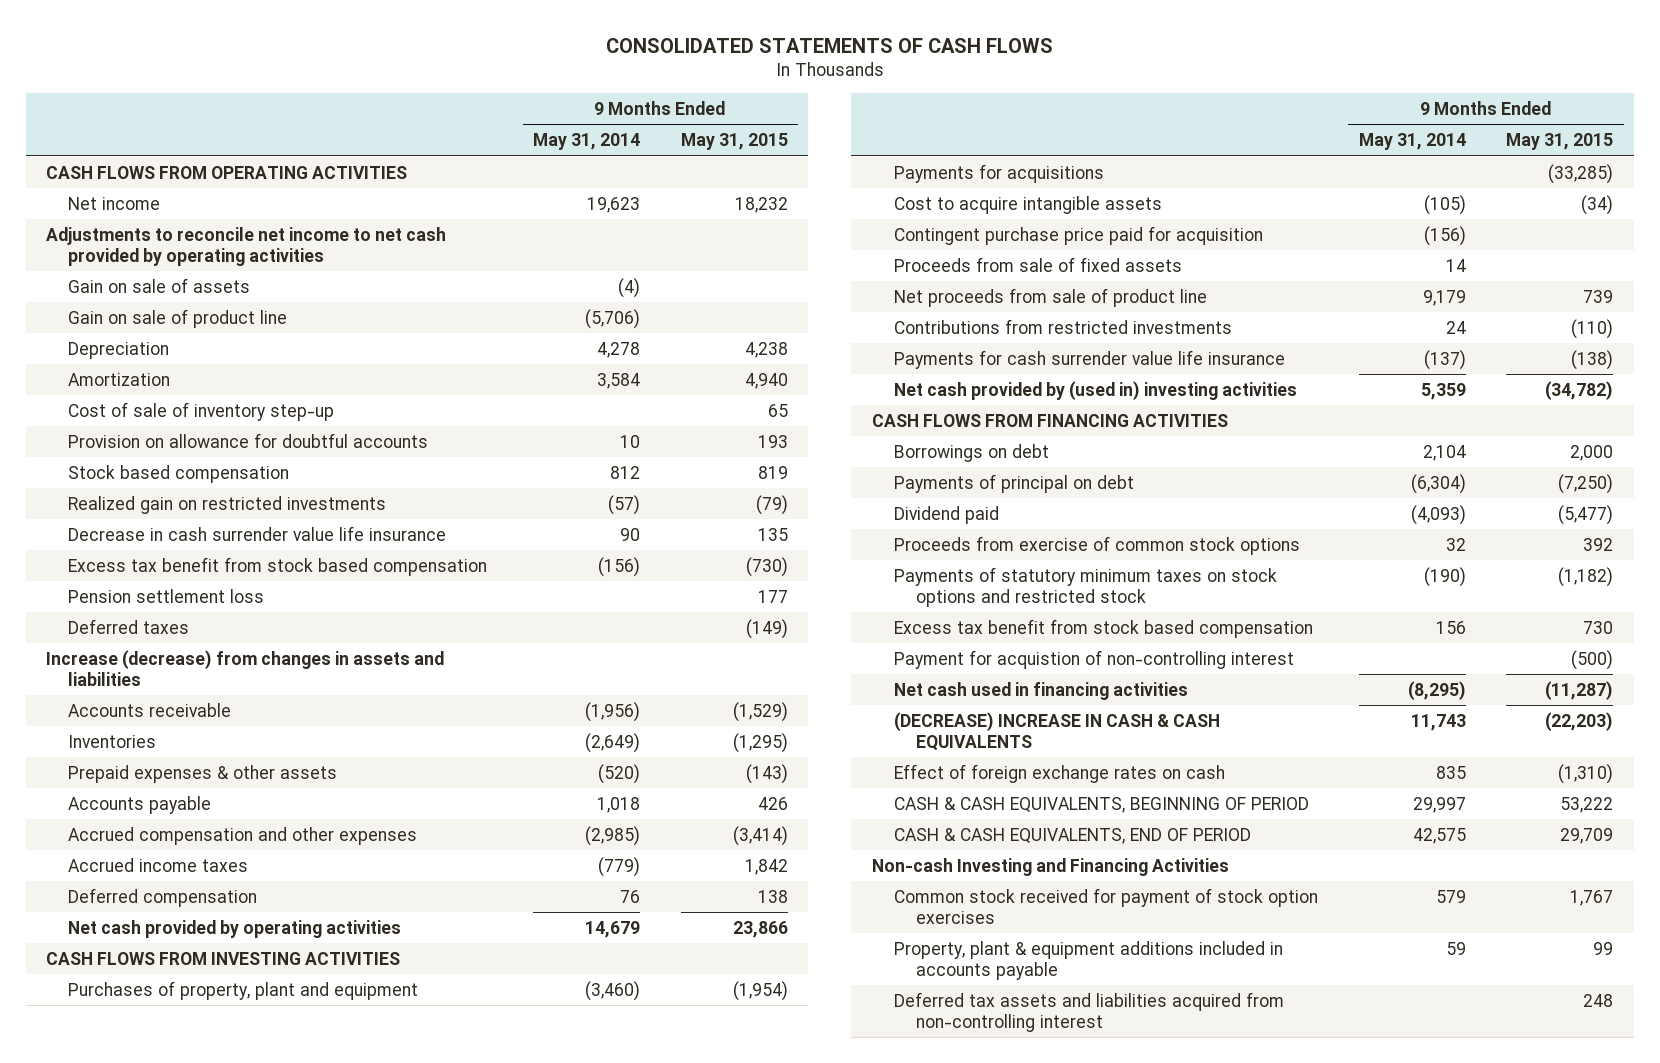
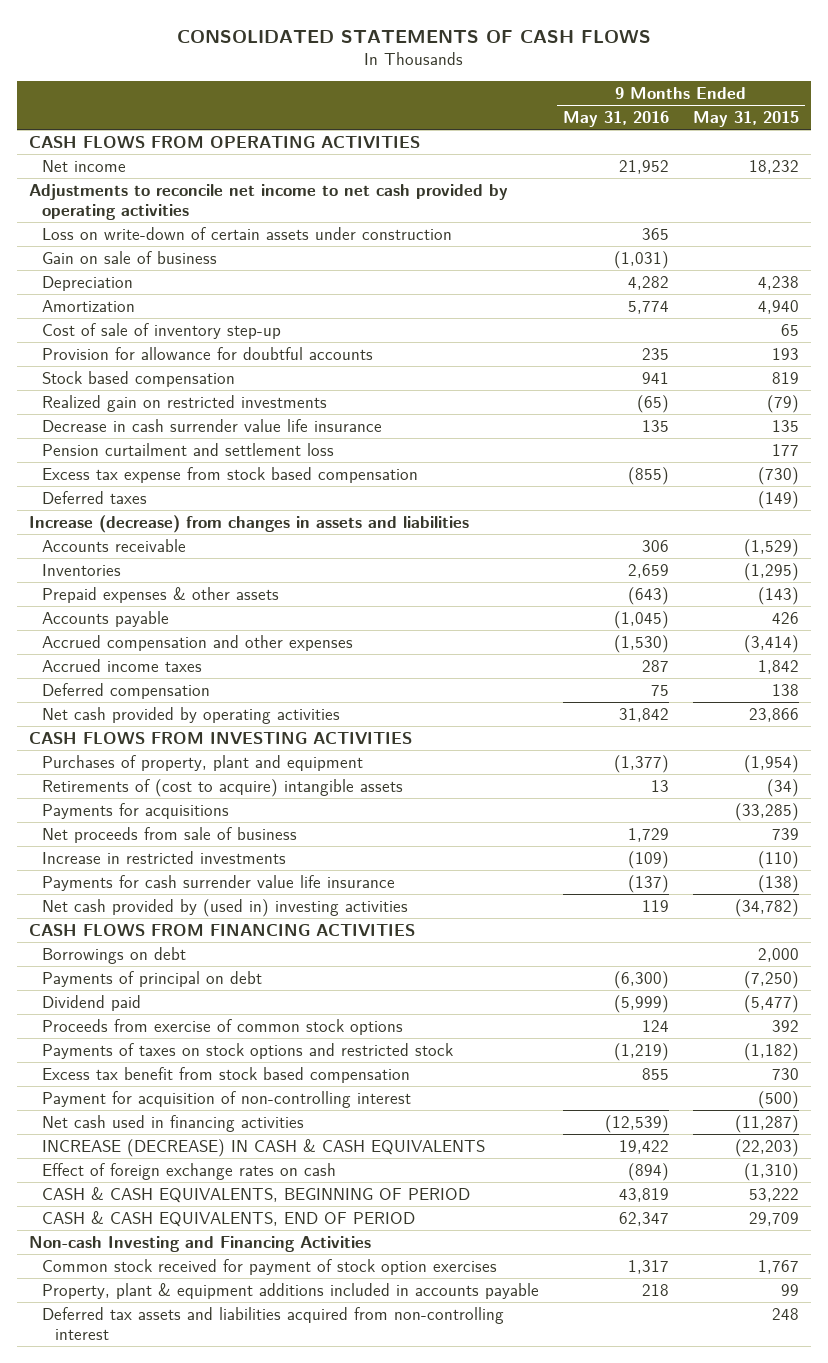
- | 9 Months Ended May 31, 2014 | 9 Months Ended May 31, 2015
+ | 9 Months Ended May 31, 2016 | 9 Months Ended May 31, 2015
- Gain on sale of assets | (4) |
- Gain on sale of product line | (5,706) |
+ Loss on write-down of certain assets under construction | 365 |
+ Gain on sale of business | (1,031) |
- Provision on allowance for doubtful accounts | 10 | 193
+ Provision for allowance for doubtful accounts | 235 | 193
- Excess tax benefit from stock based compensation | (156) | (730)
- Pension settlement loss | | 177
+ Pension curtailment and settlement loss | | 177
+ Excess tax expense from stock based compensation | (855) | (730)
+ Retirements of (cost to acquire) intangible assets | 13 | (34)
- Cost to acquire intangible assets | (105) | (34)
- Contingent purchase price paid for acquisition | (156) |
- Proceeds from sale of fixed assets | 14 |
- Net proceeds from sale of product line | 9,179 | 739
- Contributions from restricted investments | 24 | (110)
+ Net proceeds from sale of business | 1,729 | 739
+ Increase in restricted investments | (109) | (110)
- Payments of statutory minimum taxes on stock options and restricted stock | (190) | (1,182)
+ Payments of taxes on stock options and restricted stock | (1,219) | (1,182)
- Payment for acquistion of non-controlling interest | | (500)
+ Payment for acquisition of non-controlling interest | | (500)
- (DECREASE) INCREASE IN CASH & CASH EQUIVALENTS | 11,743 | (22,203)
+ INCREASE (DECREASE) IN CASH & CASH EQUIVALENTS | 19,422 | (22,203)

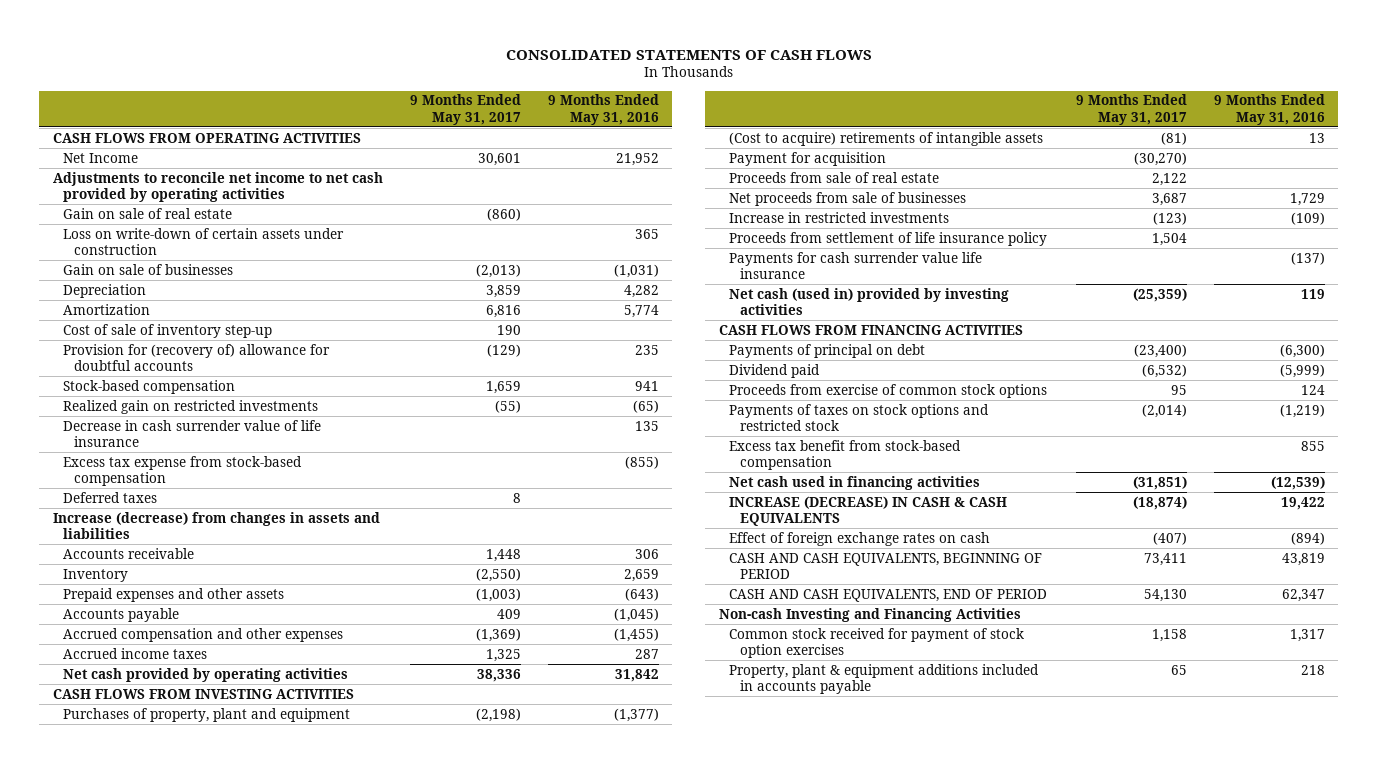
- | 9 Months Ended May 31, 2016 | 9 Months Ended May 31, 2015
+ | 9 Months Ended May 31, 2017 | 9 Months Ended May 31, 2016
- Net income | 21,952 | 18,232
+ Net Income | 30,601 | 21,952
+ Gain on sale of real estate | (860) |
- Gain on sale of business | (1,031) |
+ Gain on sale of businesses | (2,013) | (1,031)
- Provision for allowance for doubtful accounts | 235 | 193
- Stock based compensation | 941 | 819
+ Provision for (recovery of) allowance for doubtful accounts | (129) | 235
+ Stock-based compensation | 1,659 | 941
- Decrease in cash surrender value life insurance | 135 | 135
- Pension curtailment and settlement loss | | 177
- Excess tax expense from stock based compensation | (855) | (730)
+ Decrease in cash surrender value of life insurance | | 135
+ Excess tax expense from stock-based compensation | | (855)
- Inventories | 2,659 | (1,295)
- Prepaid expenses & other assets | (643) | (143)
+ Inventory | (2,550) | 2,659
+ Prepaid expenses and other assets | (1,003) | (643)
- Accrued compensation and other expenses | (1,530) | (3,414)
+ Accrued compensation and other expenses | (1,369) | (1,455)
- Deferred compensation | 75 | 138
- Retirements of (cost to acquire) intangible assets | 13 | (34)
- Payments for acquisitions | | (33,285)
- Net proceeds from sale of business | 1,729 | 739
+ (Cost to acquire) retirements of intangible assets | (81) | 13
+ Payment for acquisition | (30,270) |
+ Proceeds from sale of real estate | 2,122 |
+ Net proceeds from sale of businesses | 3,687 | 1,729
+ Proceeds from settlement of life insurance policy | 1,504 |
- Net cash provided by (used in) investing activities | 119 | (34,782)
+ Net cash (used in) provided by investing activities | (25,359) | 119
- Borrowings on debt | | 2,000
- Excess tax benefit from stock based compensation | 855 | 730
- Payment for acquisition of non-controlling interest | | (500)
+ Excess tax benefit from stock-based compensation | | 855
- CASH & CASH EQUIVALENTS, BEGINNING OF PERIOD | 43,819 | 53,222
- CASH & CASH EQUIVALENTS, END OF PERIOD | 62,347 | 29,709
+ CASH AND CASH EQUIVALENTS, BEGINNING OF PERIOD | 73,411 | 43,819
+ CASH AND CASH EQUIVALENTS, END OF PERIOD | 54,130 | 62,347
- Deferred tax assets and liabilities acquired from non-controlling interest | | 248

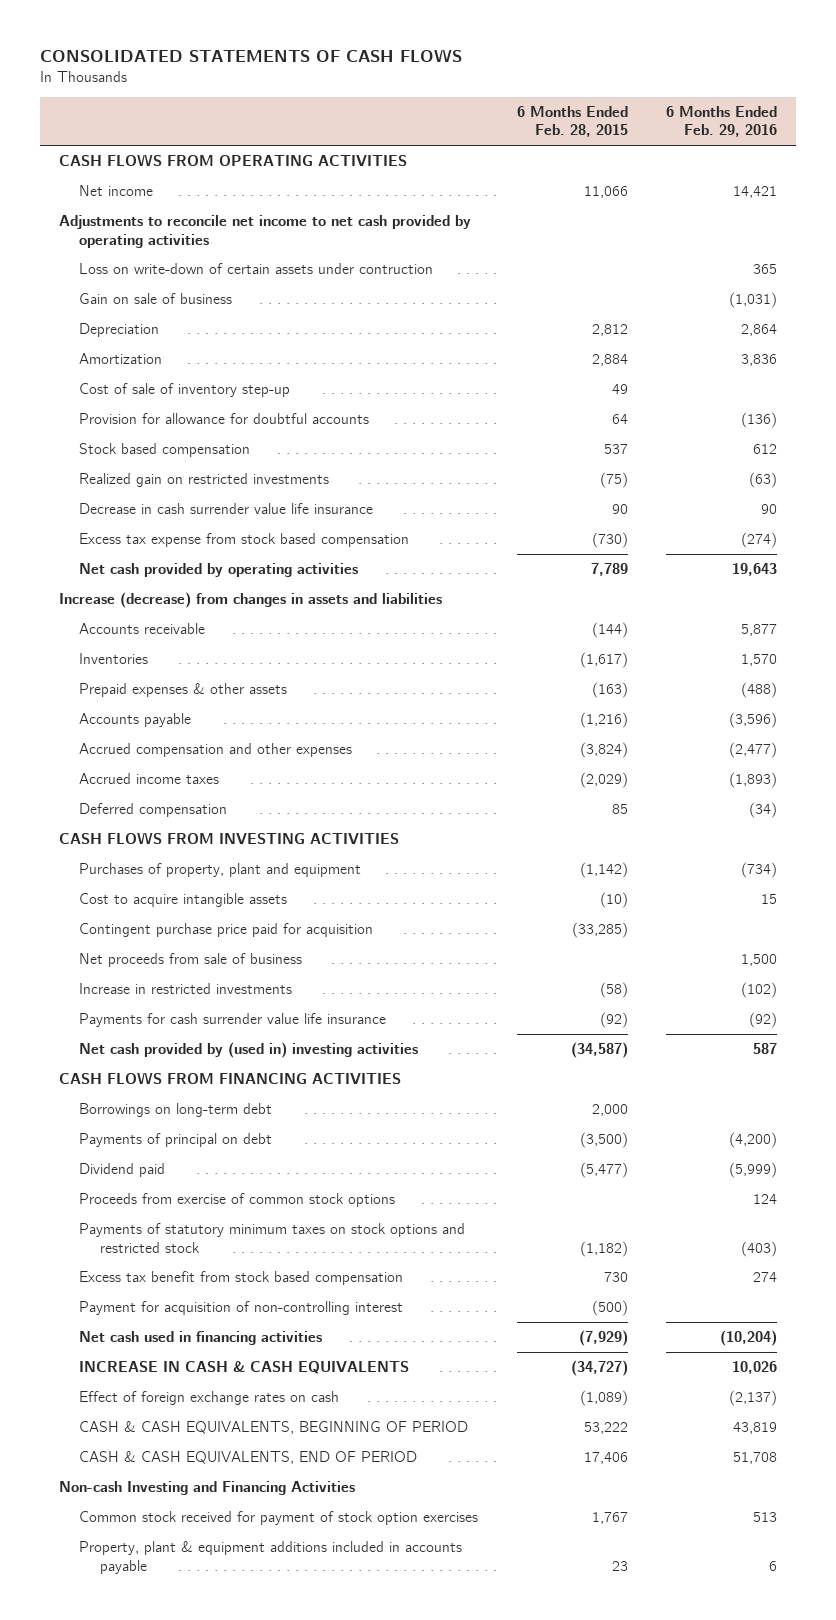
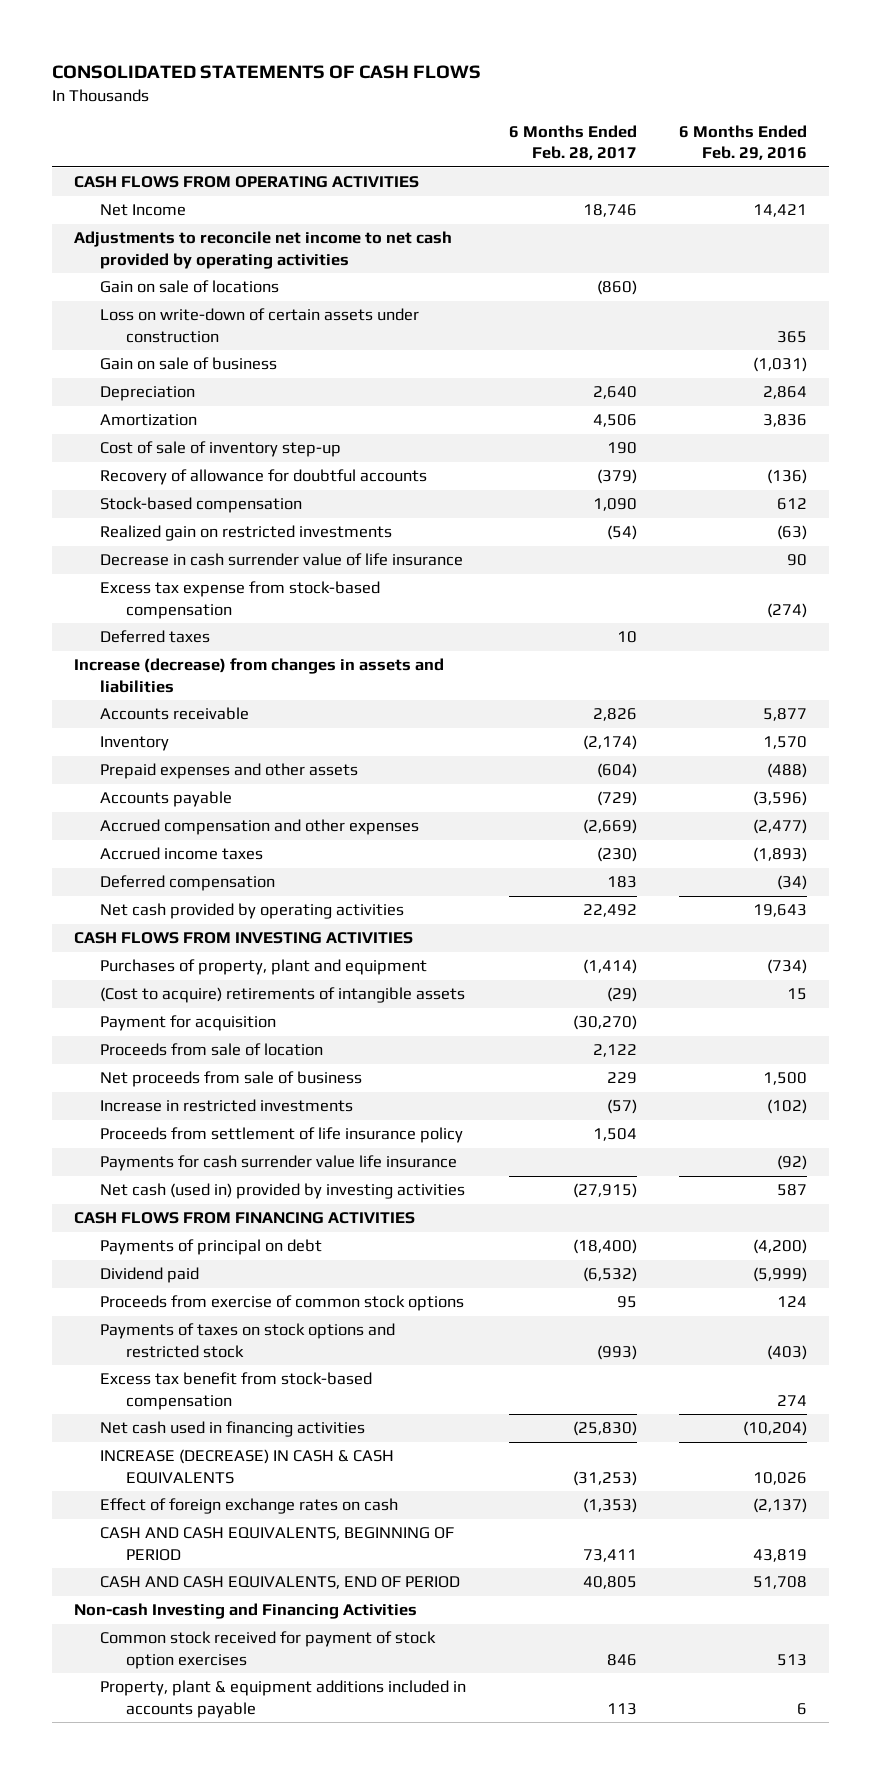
- | 6 Months Ended Feb. 28, 2015 | 6 Months Ended Feb. 29, 2016
+ | 6 Months Ended Feb. 28, 2017 | 6 Months Ended Feb. 29, 2016
- Net income | 11,066 | 14,421
+ Net Income | 18,746 | 14,421
- Loss on write-down of certain assets under contruction | | 365
+ Gain on sale of locations | (860) |
+ Loss on write-down of certain assets under construction | | 365
- Provision for allowance for doubtful accounts | 64 | (136)
- Stock based compensation | 537 | 612
+ Recovery of allowance for doubtful accounts | (379) | (136)
+ Stock-based compensation | 1,090 | 612
- Decrease in cash surrender value life insurance | 90 | 90
- Excess tax expense from stock based compensation | (730) | (274)
+ Decrease in cash surrender value of life insurance | | 90
+ Excess tax expense from stock-based compensation | | (274)
+ Deferred taxes | 10 |
- Inventories | (1,617) | 1,570
- Prepaid expenses & other assets | (163) | (488)
+ Inventory | (2,174) | 1,570
+ Prepaid expenses and other assets | (604) | (488)
moved down: Net cash provided by operating activities | 22,492 | 19,643
- Cost to acquire intangible assets | (10) | 15
- Contingent purchase price paid for acquisition | (33,285) |
+ (Cost to acquire) retirements of intangible assets | (29) | 15
+ Payment for acquisition | (30,270) |
+ Proceeds from sale of location | 2,122 |
+ Proceeds from settlement of life insurance policy | 1,504 |
- Net cash provided by (used in) investing activities | (34,587) | 587
+ Net cash (used in) provided by investing activities | (27,915) | 587
- Borrowings on long-term debt | 2,000 |
- Payments of statutory minimum taxes on stock options and restricted stock | (1,182) | (403)
- Excess tax benefit from stock based compensation | 730 | 274
- Payment for acquisition of non-controlling interest | (500) |
+ Payments of taxes on stock options and restricted stock | (993) | (403)
+ Excess tax benefit from stock-based compensation | | 274
- INCREASE IN CASH & CASH EQUIVALENTS | (34,727) | 10,026
+ INCREASE (DECREASE) IN CASH & CASH EQUIVALENTS | (31,253) | 10,026
- CASH & CASH EQUIVALENTS, BEGINNING OF PERIOD | 53,222 | 43,819
- CASH & CASH EQUIVALENTS, END OF PERIOD | 17,406 | 51,708
+ CASH AND CASH EQUIVALENTS, BEGINNING OF PERIOD | 73,411 | 43,819
+ CASH AND CASH EQUIVALENTS, END OF PERIOD | 40,805 | 51,708

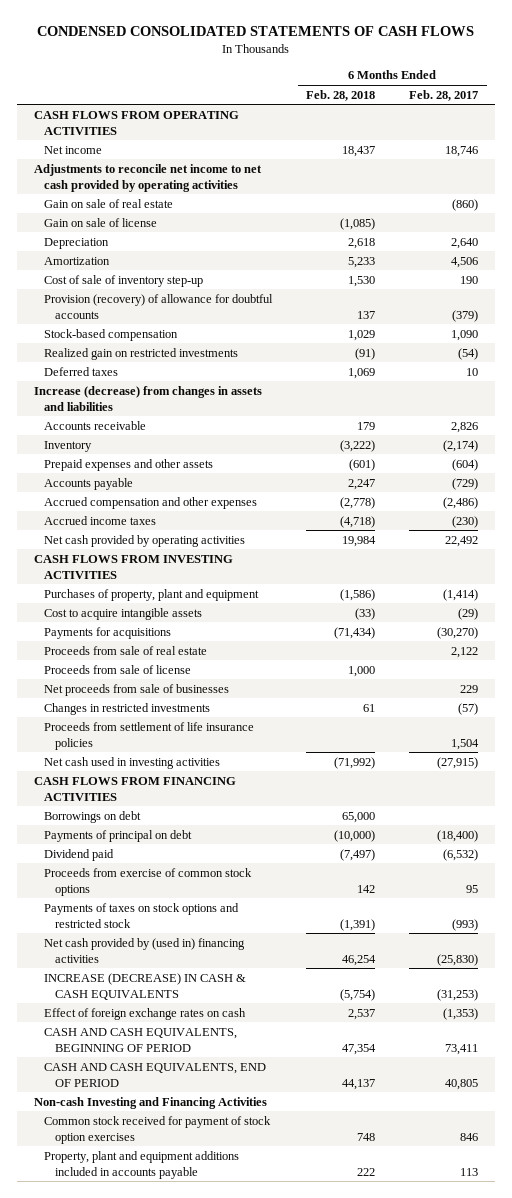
- CONSOLIDATED STATEMENTS OF CASH FLOWS
+ CONDENSED CONSOLIDATED STATEMENTS OF CASH FLOWS
- | 6 Months Ended Feb. 28, 2017 | 6 Months Ended Feb. 29, 2016
+ | 6 Months Ended Feb. 28, 2018 | 6 Months Ended Feb. 28, 2017
- Net Income | 18,746 | 14,421
+ Net income | 18,437 | 18,746
- Gain on sale of locations | (860) |
- Loss on write-down of certain assets under construction | | 365
- Gain on sale of business | | (1,031)
+ Gain on sale of real estate | | (860)
+ Gain on sale of license | (1,085) |
- Recovery of allowance for doubtful accounts | (379) | (136)
+ Provision (recovery) of allowance for doubtful accounts | 137 | (379)
- Decrease in cash surrender value of life insurance | | 90
- Excess tax expense from stock-based compensation | | (274)
- Accrued compensation and other expenses | (2,669) | (2,477)
+ Accrued compensation and other expenses | (2,778) | (2,486)
- Deferred compensation | 183 | (34)
- (Cost to acquire) retirements of intangible assets | (29) | 15
- Payment for acquisition | (30,270) |
- Proceeds from sale of location | 2,122 |
- Net proceeds from sale of business | 229 | 1,500
- Increase in restricted investments | (57) | (102)
- Proceeds from settlement of life insurance policy | 1,504 |
- Payments for cash surrender value life insurance | | (92)
- Net cash (used in) provided by investing activities | (27,915) | 587
+ Cost to acquire intangible assets | (33) | (29)
+ Payments for acquisitions | (71,434) | (30,270)
+ Proceeds from sale of real estate | | 2,122
+ Proceeds from sale of license | 1,000 |
+ Net proceeds from sale of businesses | | 229
+ Changes in restricted investments | 61 | (57)
+ Proceeds from settlement of life insurance policies | | 1,504
+ Net cash used in investing activities | (71,992) | (27,915)
+ Borrowings on debt | 65,000 |
- Excess tax benefit from stock-based compensation | | 274
- Net cash used in financing activities | (25,830) | (10,204)
+ Net cash provided by (used in) financing activities | 46,254 | (25,830)
- Property, plant & equipment additions included in accounts payable | 113 | 6
+ Property, plant and equipment additions included in accounts payable | 222 | 113

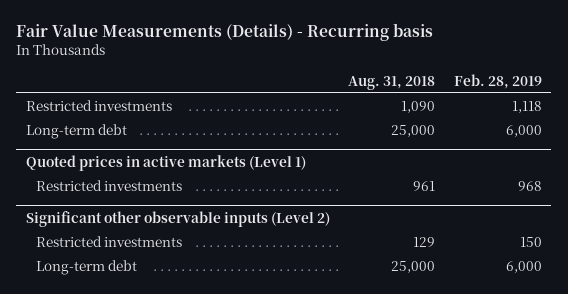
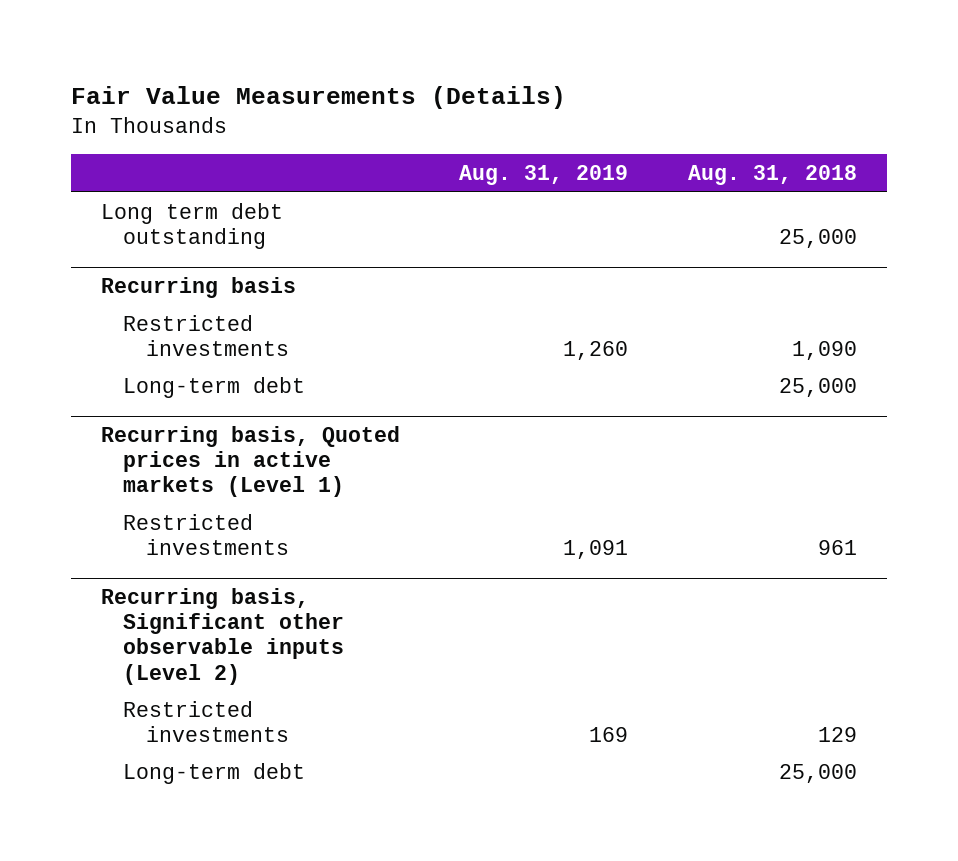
- Fair Value Measurements (Details) - Recurring basis
+ Fair Value Measurements (Details)
- | Aug. 31, 2018 | Feb. 28, 2019
+ | Aug. 31, 2019 | Aug. 31, 2018
+ Long term debt outstanding | | 25,000
+ Recurring basis
- Quoted prices in active markets (Level 1)
+ Recurring basis, Quoted prices in active markets (Level 1)
- Significant other observable inputs (Level 2)
+ Recurring basis, Significant other observable inputs (Level 2)

